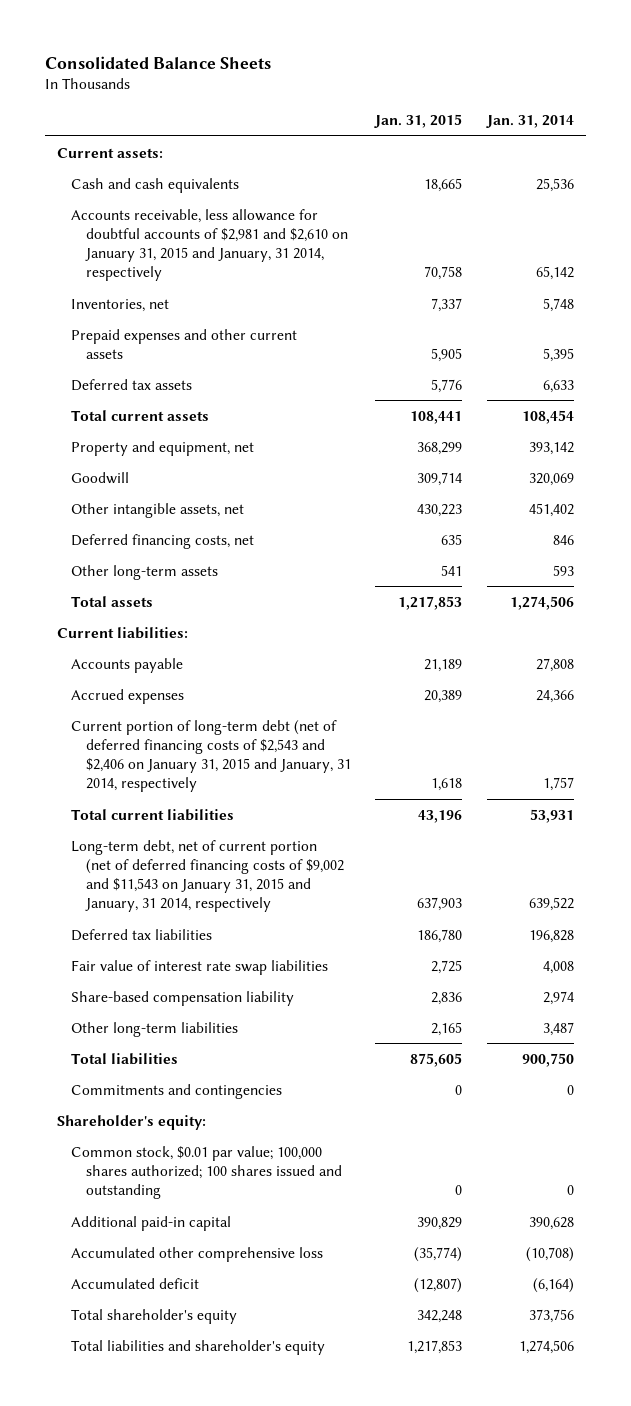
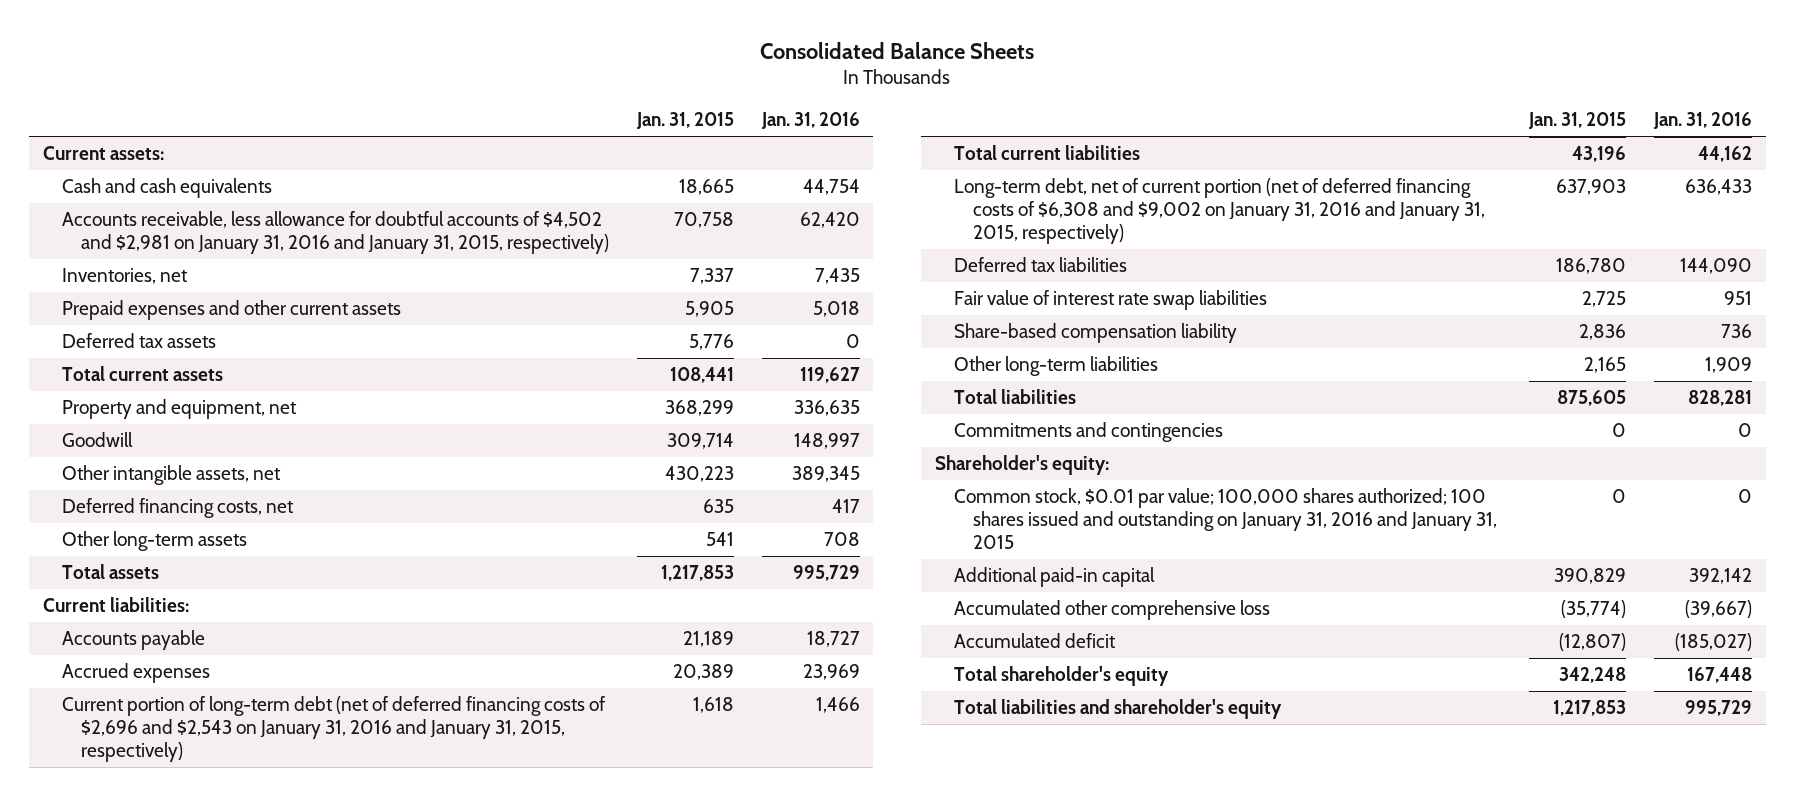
- | Jan. 31, 2015 | Jan. 31, 2014
+ | Jan. 31, 2015 | Jan. 31, 2016
- Accounts receivable, less allowance for doubtful accounts of $2,981 and $2,610 on January 31, 2015 and January, 31 2014, respectively | 70,758 | 65,142
+ Accounts receivable, less allowance for doubtful accounts of $4,502 and $2,981 on January 31, 2016 and January 31, 2015, respectively) | 70,758 | 62,420
- Current portion of long-term debt (net of deferred financing costs of $2,543 and $2,406 on January 31, 2015 and January, 31 2014, respectively | 1,618 | 1,757
+ Current portion of long-term debt (net of deferred financing costs of $2,696 and $2,543 on January 31, 2016 and January 31, 2015, respectively) | 1,618 | 1,466
- Long-term debt, net of current portion (net of deferred financing costs of $9,002 and $11,543 on January 31, 2015 and January, 31 2014, respectively | 637,903 | 639,522
+ Long-term debt, net of current portion (net of deferred financing costs of $6,308 and $9,002 on January 31, 2016 and January 31, 2015, respectively) | 637,903 | 636,433
- Common stock, $0.01 par value; 100,000 shares authorized; 100 shares issued and outstanding | 0 | 0
+ Common stock, $0.01 par value; 100,000 shares authorized; 100 shares issued and outstanding on January 31, 2016 and January 31, 2015 | 0 | 0

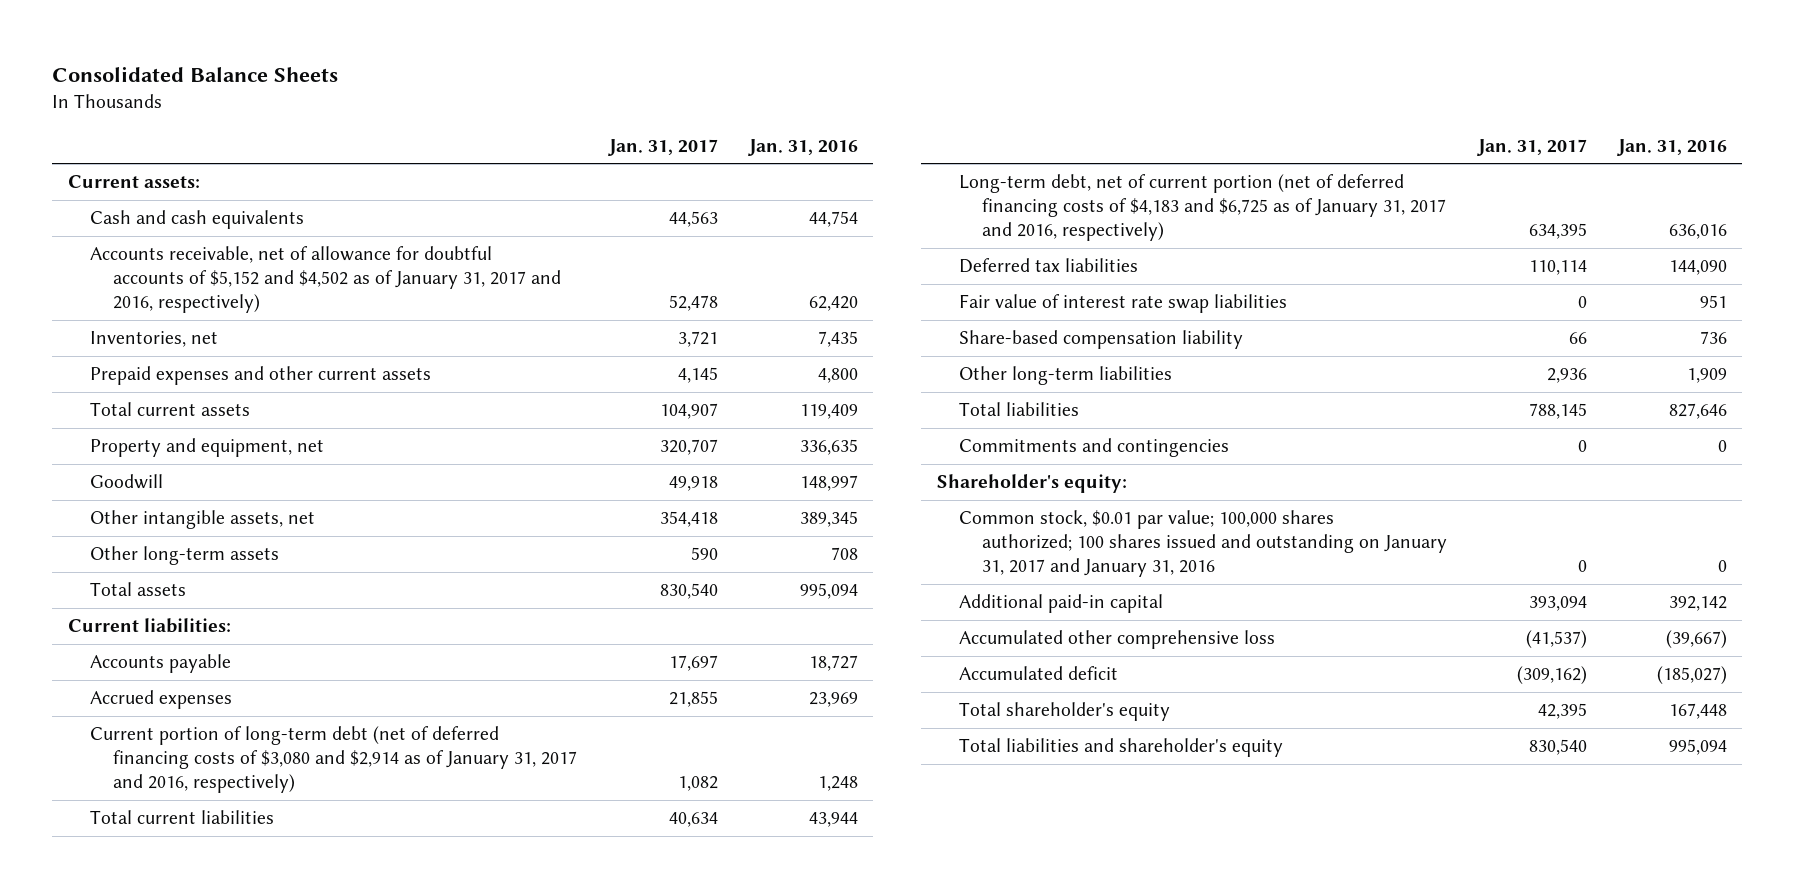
- | Jan. 31, 2015 | Jan. 31, 2016
+ | Jan. 31, 2017 | Jan. 31, 2016
- Accounts receivable, less allowance for doubtful accounts of $4,502 and $2,981 on January 31, 2016 and January 31, 2015, respectively) | 70,758 | 62,420
+ Accounts receivable, net of allowance for doubtful accounts of $5,152 and $4,502 as of January 31, 2017 and 2016, respectively) | 52,478 | 62,420
- Prepaid expenses and other current assets | 5,905 | 5,018
- Deferred tax assets | 5,776 | 0
- Total current assets | 108,441 | 119,627
+ Prepaid expenses and other current assets | 4,145 | 4,800
+ Total current assets | 104,907 | 119,409
- Deferred financing costs, net | 635 | 417
- Total assets | 1,217,853 | 995,729
+ Total assets | 830,540 | 995,094
- Current portion of long-term debt (net of deferred financing costs of $2,696 and $2,543 on January 31, 2016 and January 31, 2015, respectively) | 1,618 | 1,466
- Total current liabilities | 43,196 | 44,162
- Long-term debt, net of current portion (net of deferred financing costs of $6,308 and $9,002 on January 31, 2016 and January 31, 2015, respectively) | 637,903 | 636,433
+ Current portion of long-term debt (net of deferred financing costs of $3,080 and $2,914 as of January 31, 2017 and 2016, respectively) | 1,082 | 1,248
+ Total current liabilities | 40,634 | 43,944
+ Long-term debt, net of current portion (net of deferred financing costs of $4,183 and $6,725 as of January 31, 2017 and 2016, respectively) | 634,395 | 636,016
- Total liabilities | 875,605 | 828,281
+ Total liabilities | 788,145 | 827,646
- Common stock, $0.01 par value; 100,000 shares authorized; 100 shares issued and outstanding on January 31, 2016 and January 31, 2015 | 0 | 0
+ Common stock, $0.01 par value; 100,000 shares authorized; 100 shares issued and outstanding on January 31, 2017 and January 31, 2016 | 0 | 0
- Total liabilities and shareholder's equity | 1,217,853 | 995,729
+ Total liabilities and shareholder's equity | 830,540 | 995,094

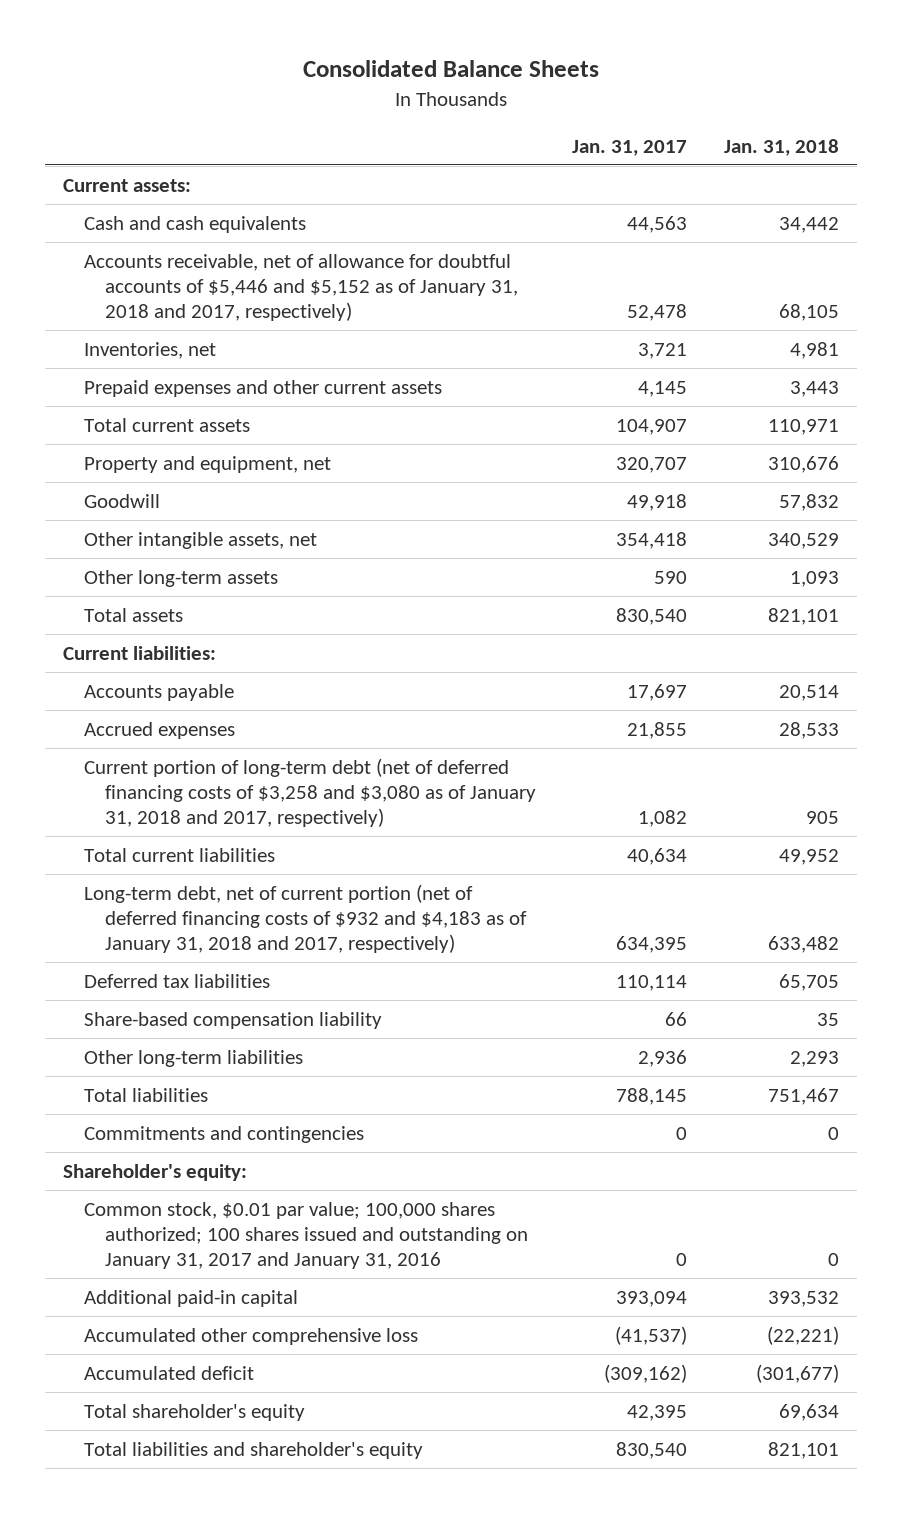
- | Jan. 31, 2017 | Jan. 31, 2016
+ | Jan. 31, 2017 | Jan. 31, 2018
- Accounts receivable, net of allowance for doubtful accounts of $5,152 and $4,502 as of January 31, 2017 and 2016, respectively) | 52,478 | 62,420
+ Accounts receivable, net of allowance for doubtful accounts of $5,446 and $5,152 as of January 31, 2018 and 2017, respectively) | 52,478 | 68,105
- Current portion of long-term debt (net of deferred financing costs of $3,080 and $2,914 as of January 31, 2017 and 2016, respectively) | 1,082 | 1,248
+ Current portion of long-term debt (net of deferred financing costs of $3,258 and $3,080 as of January 31, 2018 and 2017, respectively) | 1,082 | 905
- Long-term debt, net of current portion (net of deferred financing costs of $4,183 and $6,725 as of January 31, 2017 and 2016, respectively) | 634,395 | 636,016
+ Long-term debt, net of current portion (net of deferred financing costs of $932 and $4,183 as of January 31, 2018 and 2017, respectively) | 634,395 | 633,482
- Fair value of interest rate swap liabilities | 0 | 951

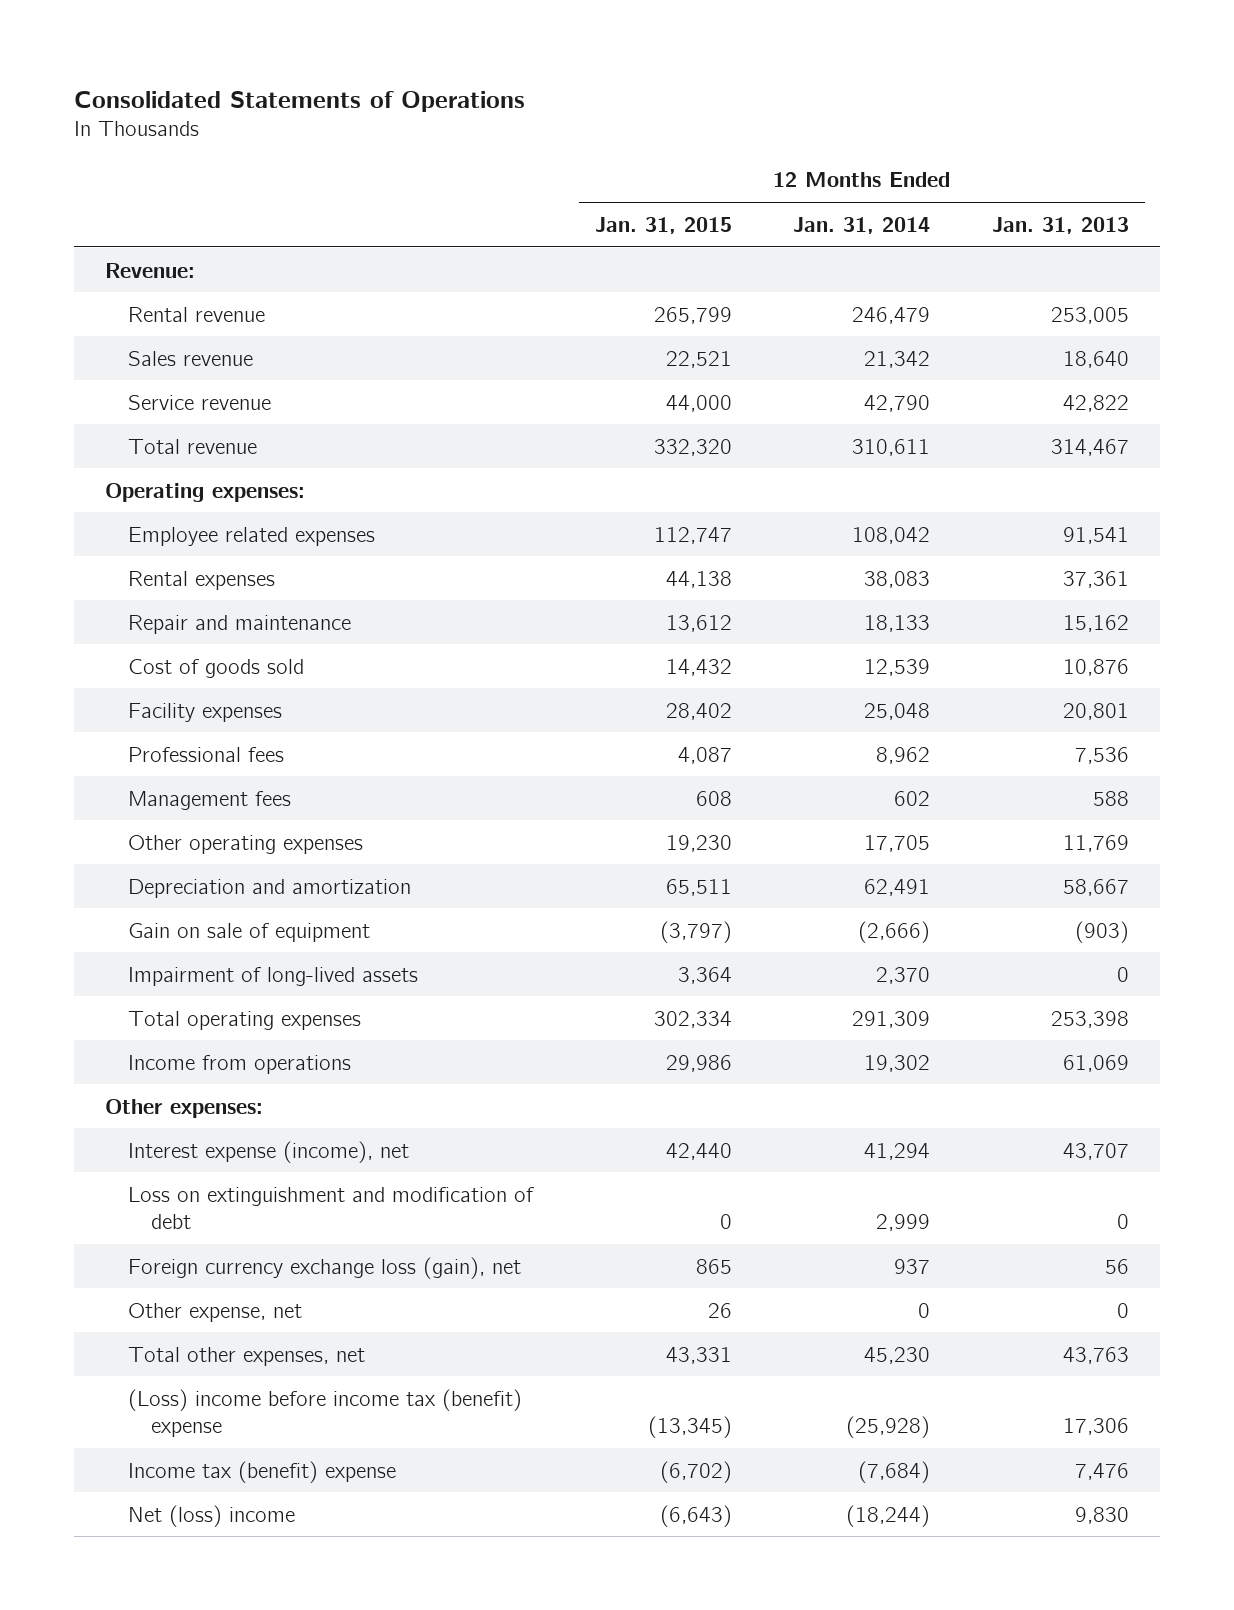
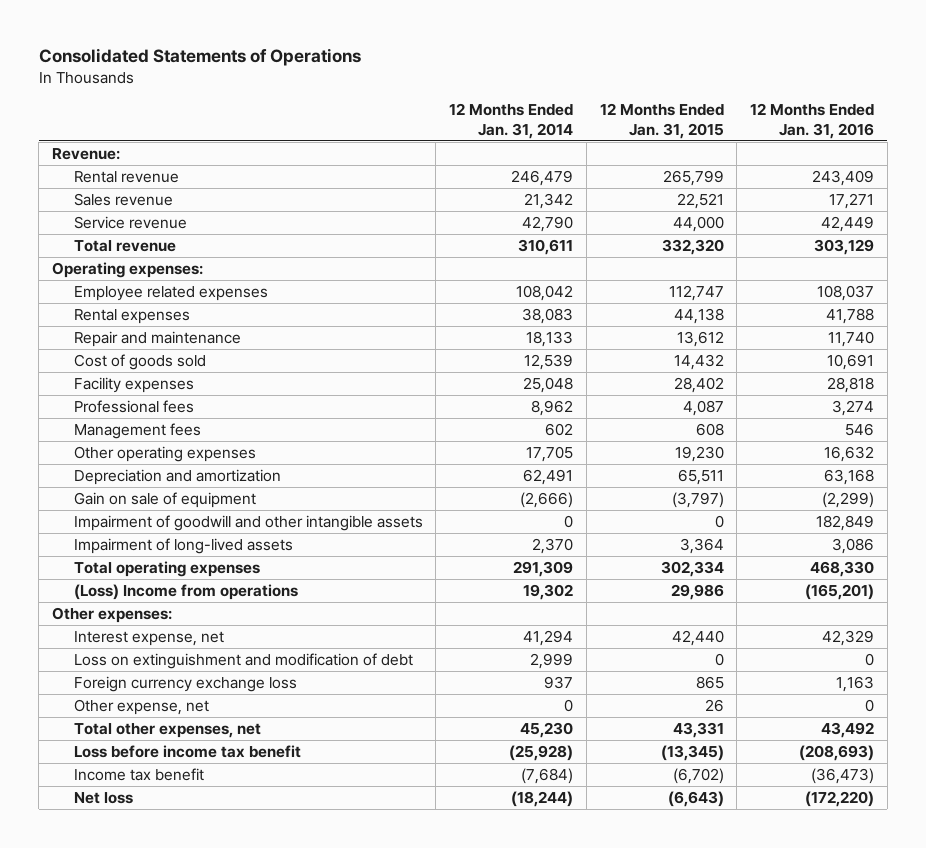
- | 12 Months Ended Jan. 31, 2015 | 12 Months Ended Jan. 31, 2014 | 12 Months Ended Jan. 31, 2013
+ | 12 Months Ended Jan. 31, 2014 | 12 Months Ended Jan. 31, 2015 | 12 Months Ended Jan. 31, 2016
+ Impairment of goodwill and other intangible assets | 0 | 0 | 182,849
- Income from operations | 29,986 | 19,302 | 61,069
+ (Loss) Income from operations | 19,302 | 29,986 | (165,201)
- Interest expense (income), net | 42,440 | 41,294 | 43,707
+ Interest expense, net | 41,294 | 42,440 | 42,329
- Foreign currency exchange loss (gain), net | 865 | 937 | 56
+ Foreign currency exchange loss | 937 | 865 | 1,163
- (Loss) income before income tax (benefit) expense | (13,345) | (25,928) | 17,306
- Income tax (benefit) expense | (6,702) | (7,684) | 7,476
- Net (loss) income | (6,643) | (18,244) | 9,830
+ Loss before income tax benefit | (25,928) | (13,345) | (208,693)
+ Income tax benefit | (7,684) | (6,702) | (36,473)
+ Net loss | (18,244) | (6,643) | (172,220)

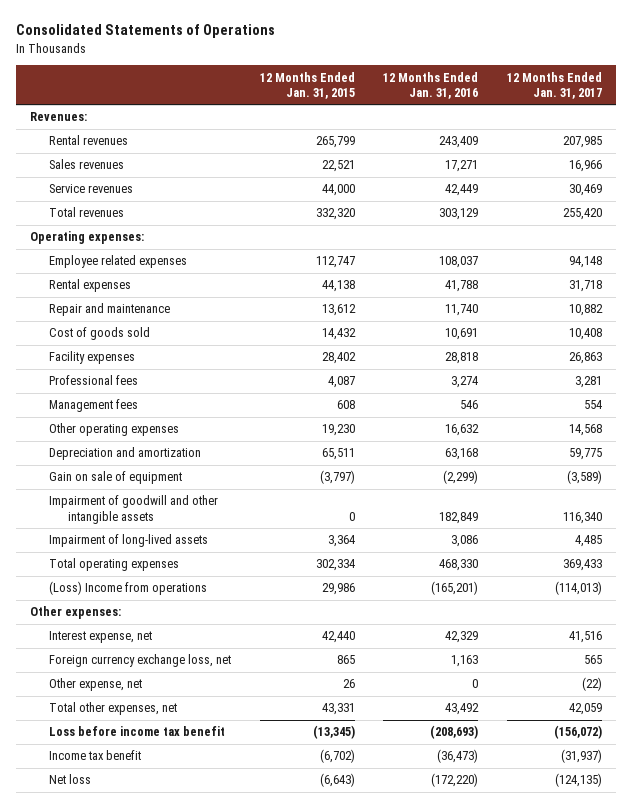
- | 12 Months Ended Jan. 31, 2014 | 12 Months Ended Jan. 31, 2015 | 12 Months Ended Jan. 31, 2016
+ | 12 Months Ended Jan. 31, 2015 | 12 Months Ended Jan. 31, 2016 | 12 Months Ended Jan. 31, 2017
- Revenue:
- Rental revenue | 246,479 | 265,799 | 243,409
- Sales revenue | 21,342 | 22,521 | 17,271
- Service revenue | 42,790 | 44,000 | 42,449
- Total revenue | 310,611 | 332,320 | 303,129
+ Revenues:
+ Rental revenues | 265,799 | 243,409 | 207,985
+ Sales revenues | 22,521 | 17,271 | 16,966
+ Service revenues | 44,000 | 42,449 | 30,469
+ Total revenues | 332,320 | 303,129 | 255,420
- Loss on extinguishment and modification of debt | 2,999 | 0 | 0
- Foreign currency exchange loss | 937 | 865 | 1,163
+ Foreign currency exchange loss, net | 865 | 1,163 | 565

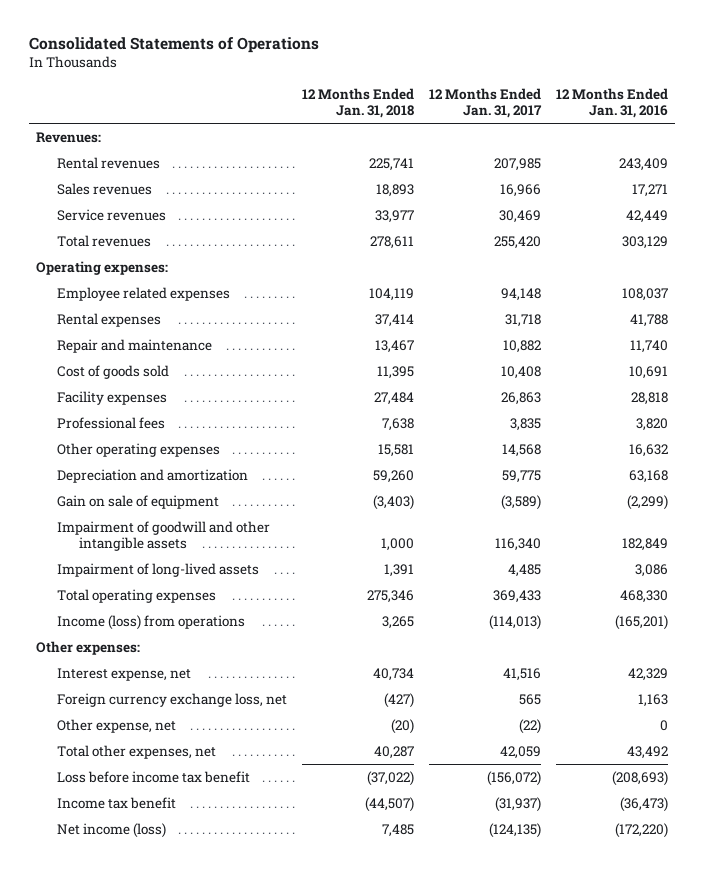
- | 12 Months Ended Jan. 31, 2015 | 12 Months Ended Jan. 31, 2016 | 12 Months Ended Jan. 31, 2017
+ | 12 Months Ended Jan. 31, 2018 | 12 Months Ended Jan. 31, 2017 | 12 Months Ended Jan. 31, 2016
- Professional fees | 4,087 | 3,274 | 3,281
- Management fees | 608 | 546 | 554
+ Professional fees | 7,638 | 3,835 | 3,820
- (Loss) Income from operations | 29,986 | (165,201) | (114,013)
+ Income (loss) from operations | 3,265 | (114,013) | (165,201)
- Net loss | (6,643) | (172,220) | (124,135)
+ Net income (loss) | 7,485 | (124,135) | (172,220)

